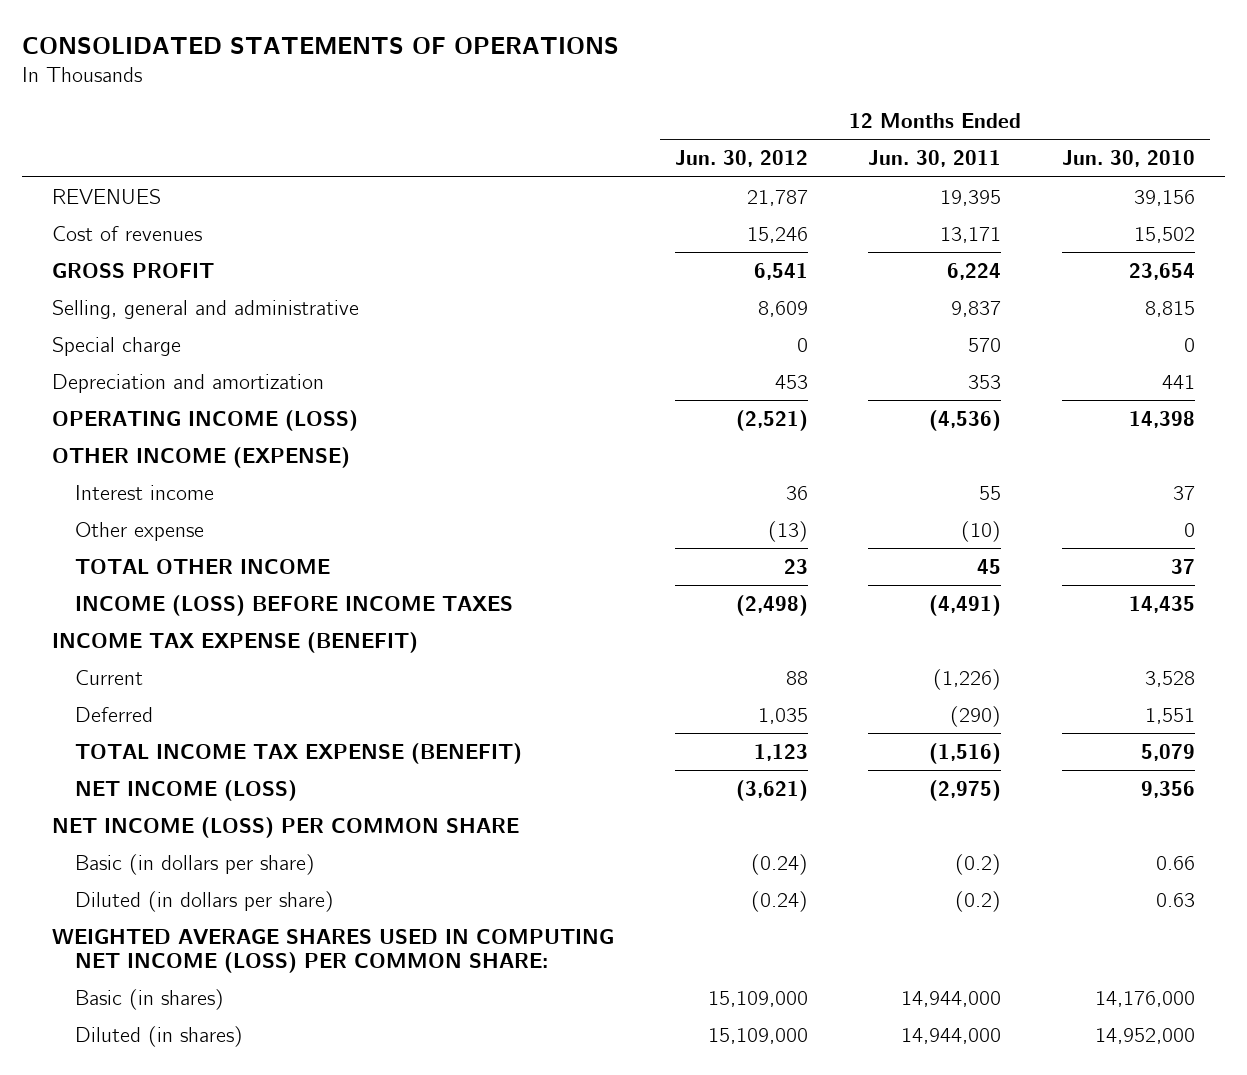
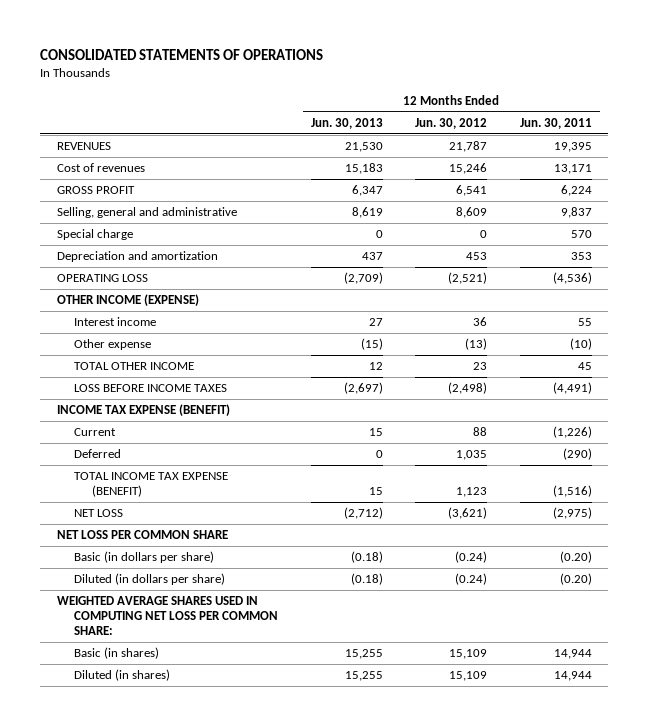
- | 12 Months Ended Jun. 30, 2012 | 12 Months Ended Jun. 30, 2011 | 12 Months Ended Jun. 30, 2010
+ | 12 Months Ended Jun. 30, 2013 | 12 Months Ended Jun. 30, 2012 | 12 Months Ended Jun. 30, 2011
- OPERATING INCOME (LOSS) | (2,521) | (4,536) | 14,398
+ OPERATING LOSS | (2,709) | (2,521) | (4,536)
- INCOME (LOSS) BEFORE INCOME TAXES | (2,498) | (4,491) | 14,435
+ LOSS BEFORE INCOME TAXES | (2,697) | (2,498) | (4,491)
- NET INCOME (LOSS) | (3,621) | (2,975) | 9,356
- NET INCOME (LOSS) PER COMMON SHARE
- Basic (in dollars per share) | (0.24) | (0.2) | 0.66
- Diluted (in dollars per share) | (0.24) | (0.2) | 0.63
- WEIGHTED AVERAGE SHARES USED IN COMPUTING NET INCOME (LOSS) PER COMMON SHARE:
- Basic (in shares) | 15,109,000 | 14,944,000 | 14,176,000
- Diluted (in shares) | 15,109,000 | 14,944,000 | 14,952,000
+ NET LOSS | (2,712) | (3,621) | (2,975)
+ NET LOSS PER COMMON SHARE
+ Basic (in dollars per share) | (0.18) | (0.24) | (0.20)
+ Diluted (in dollars per share) | (0.18) | (0.24) | (0.20)
+ WEIGHTED AVERAGE SHARES USED IN COMPUTING NET LOSS PER COMMON SHARE:
+ Basic (in shares) | 15,255 | 15,109 | 14,944
+ Diluted (in shares) | 15,255 | 15,109 | 14,944

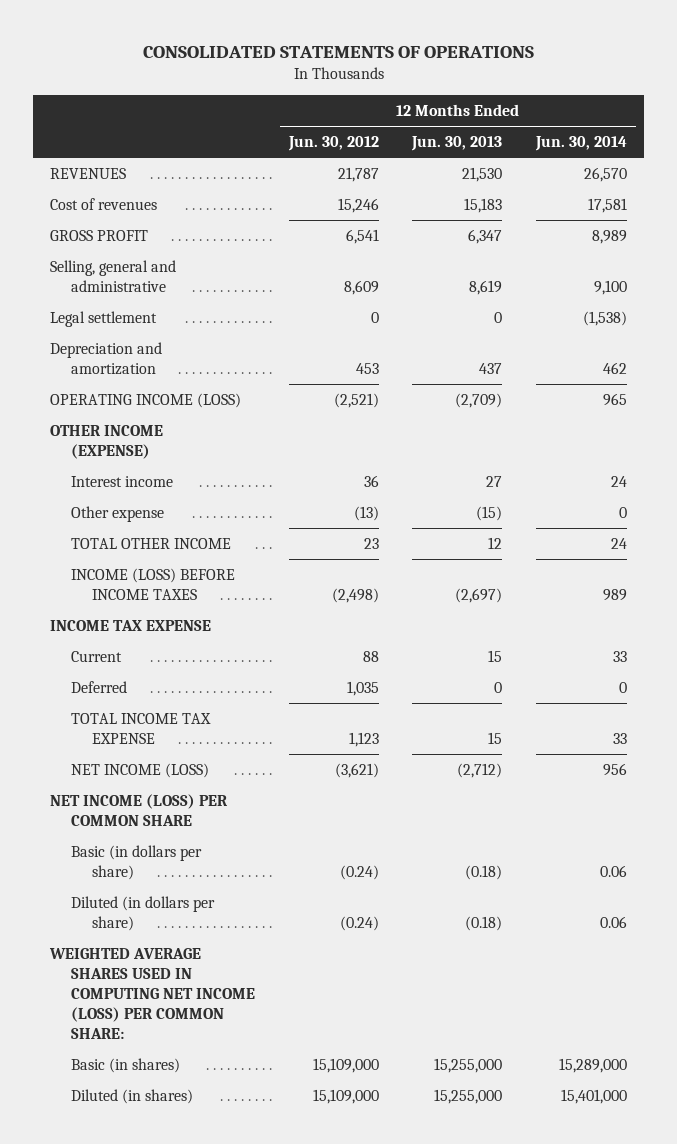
- | 12 Months Ended Jun. 30, 2013 | 12 Months Ended Jun. 30, 2012 | 12 Months Ended Jun. 30, 2011
+ | 12 Months Ended Jun. 30, 2012 | 12 Months Ended Jun. 30, 2013 | 12 Months Ended Jun. 30, 2014
- Special charge | 0 | 0 | 570
+ Legal settlement | 0 | 0 | (1,538)
- OPERATING LOSS | (2,709) | (2,521) | (4,536)
+ OPERATING INCOME (LOSS) | (2,521) | (2,709) | 965
- LOSS BEFORE INCOME TAXES | (2,697) | (2,498) | (4,491)
- INCOME TAX EXPENSE (BENEFIT)
+ INCOME (LOSS) BEFORE INCOME TAXES | (2,498) | (2,697) | 989
+ INCOME TAX EXPENSE
- TOTAL INCOME TAX EXPENSE (BENEFIT) | 15 | 1,123 | (1,516)
- NET LOSS | (2,712) | (3,621) | (2,975)
- NET LOSS PER COMMON SHARE
+ TOTAL INCOME TAX EXPENSE | 1,123 | 15 | 33
+ NET INCOME (LOSS) | (3,621) | (2,712) | 956
+ NET INCOME (LOSS) PER COMMON SHARE
- WEIGHTED AVERAGE SHARES USED IN COMPUTING NET LOSS PER COMMON SHARE:
- Basic (in shares) | 15,255 | 15,109 | 14,944
- Diluted (in shares) | 15,255 | 15,109 | 14,944
+ WEIGHTED AVERAGE SHARES USED IN COMPUTING NET INCOME (LOSS) PER COMMON SHARE:
+ Basic (in shares) | 15,109,000 | 15,255,000 | 15,289,000
+ Diluted (in shares) | 15,109,000 | 15,255,000 | 15,401,000

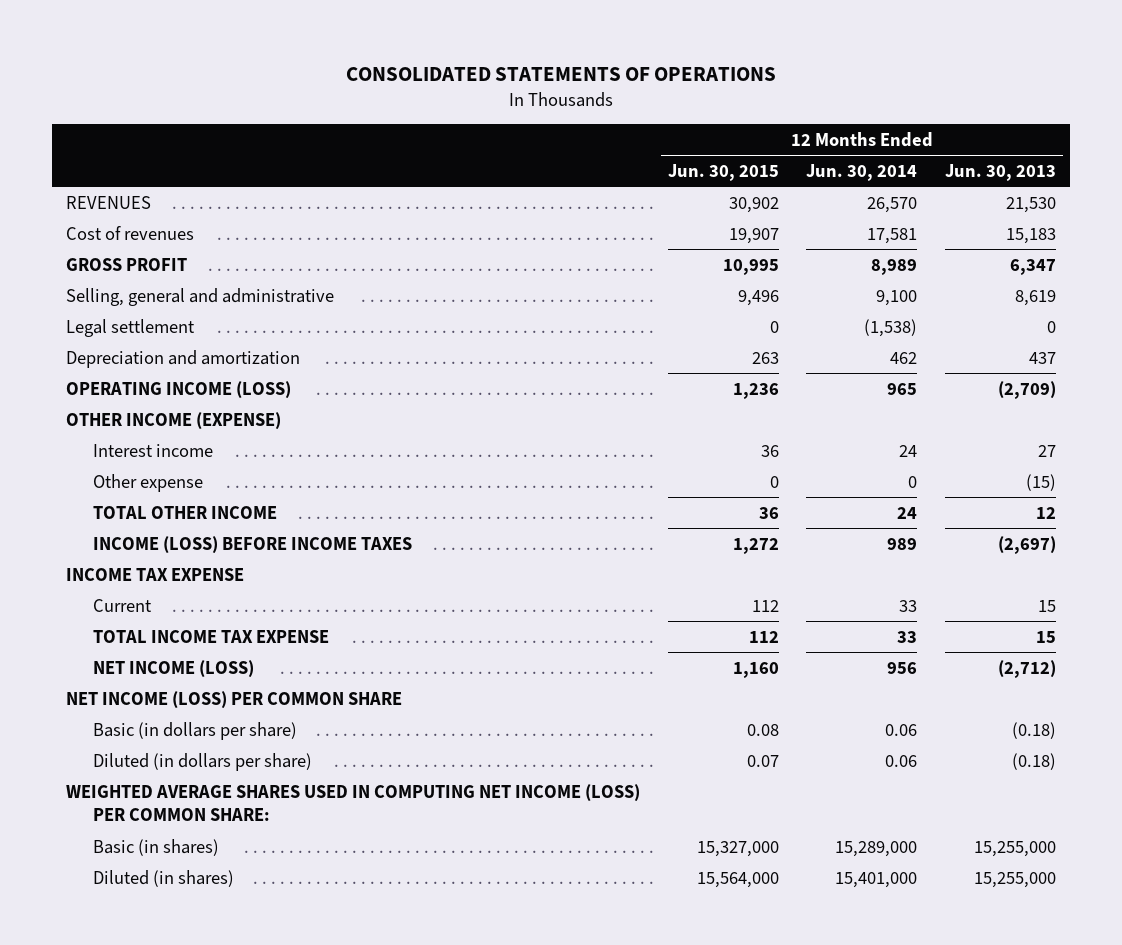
- | 12 Months Ended Jun. 30, 2012 | 12 Months Ended Jun. 30, 2013 | 12 Months Ended Jun. 30, 2014
+ | 12 Months Ended Jun. 30, 2015 | 12 Months Ended Jun. 30, 2014 | 12 Months Ended Jun. 30, 2013
- Deferred | 1,035 | 0 | 0

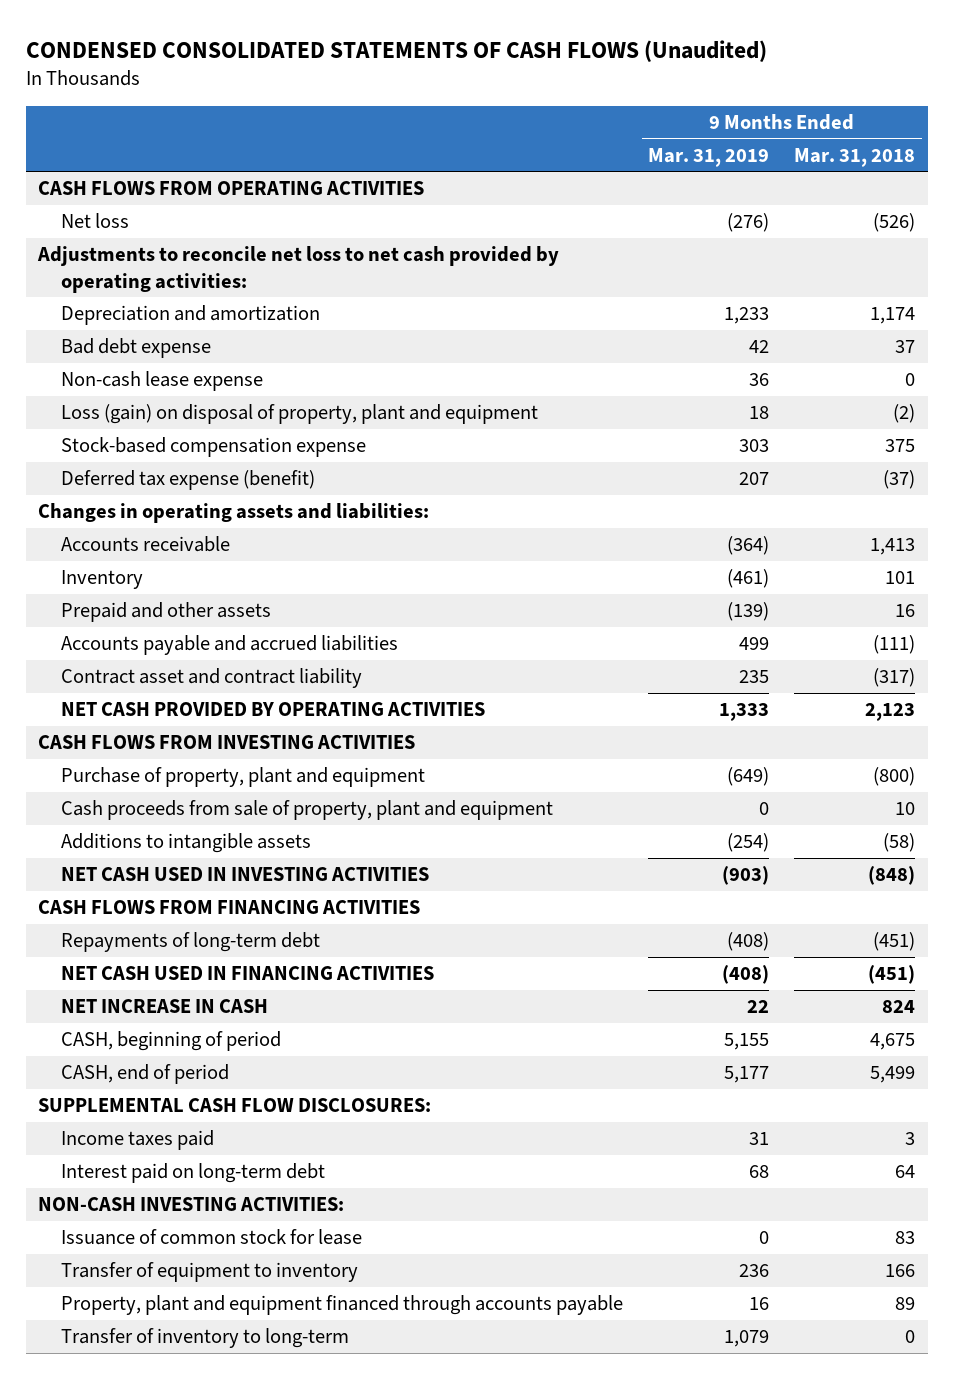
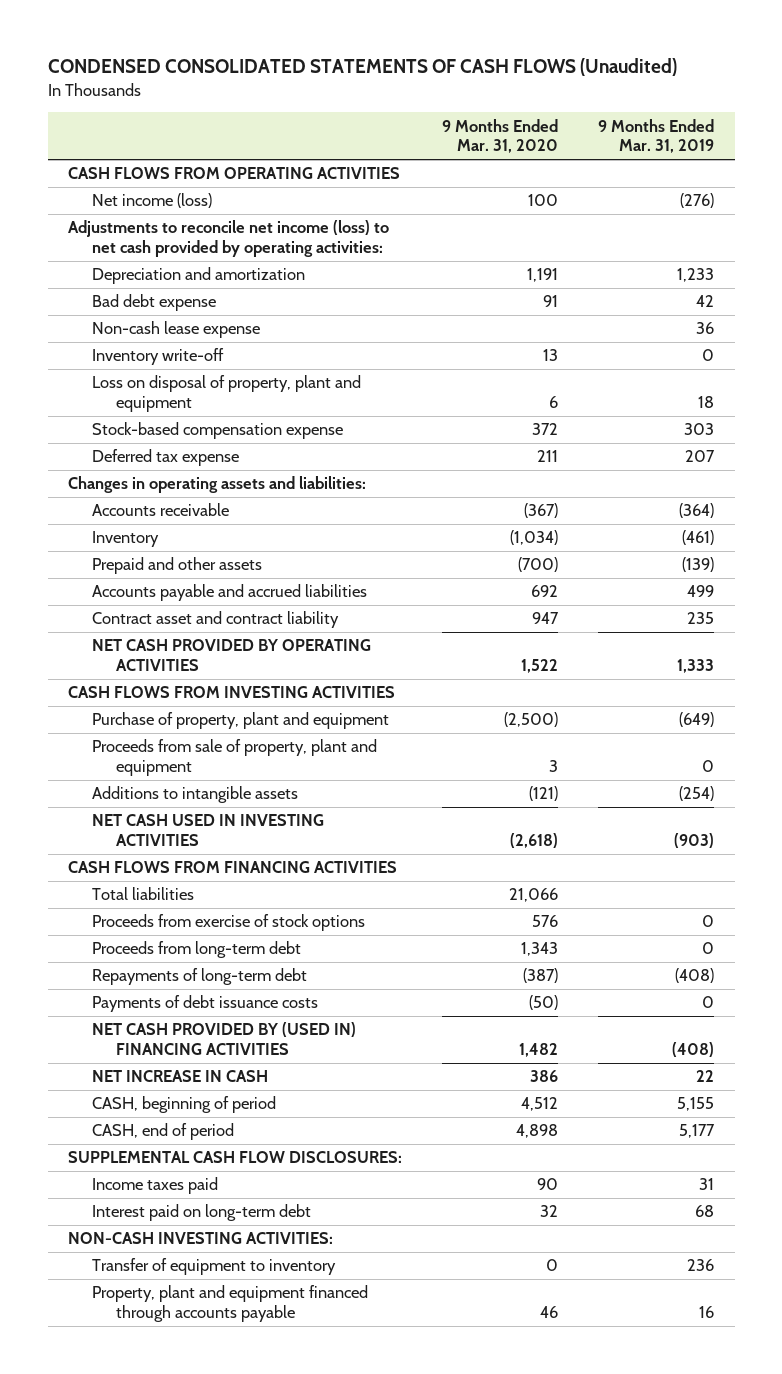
- | 9 Months Ended Mar. 31, 2019 | 9 Months Ended Mar. 31, 2018
+ | 9 Months Ended Mar. 31, 2020 | 9 Months Ended Mar. 31, 2019
- Net loss | (276) | (526)
- Adjustments to reconcile net loss to net cash provided by operating activities:
+ Net income (loss) | 100 | (276)
+ Adjustments to reconcile net income (loss) to net cash provided by operating activities:
- Loss (gain) on disposal of property, plant and equipment | 18 | (2)
+ Inventory write-off | 13 | 0
+ Loss on disposal of property, plant and equipment | 6 | 18
- Deferred tax expense (benefit) | 207 | (37)
+ Deferred tax expense | 211 | 207
- Cash proceeds from sale of property, plant and equipment | 0 | 10
+ Proceeds from sale of property, plant and equipment | 3 | 0
+ Total liabilities | 21,066 |
+ Proceeds from exercise of stock options | 576 | 0
+ Proceeds from long-term debt | 1,343 | 0
- NET CASH USED IN FINANCING ACTIVITIES | (408) | (451)
+ Payments of debt issuance costs | (50) | 0
+ NET CASH PROVIDED BY (USED IN) FINANCING ACTIVITIES | 1,482 | (408)
- Issuance of common stock for lease | 0 | 83
- Transfer of inventory to long-term | 1,079 | 0

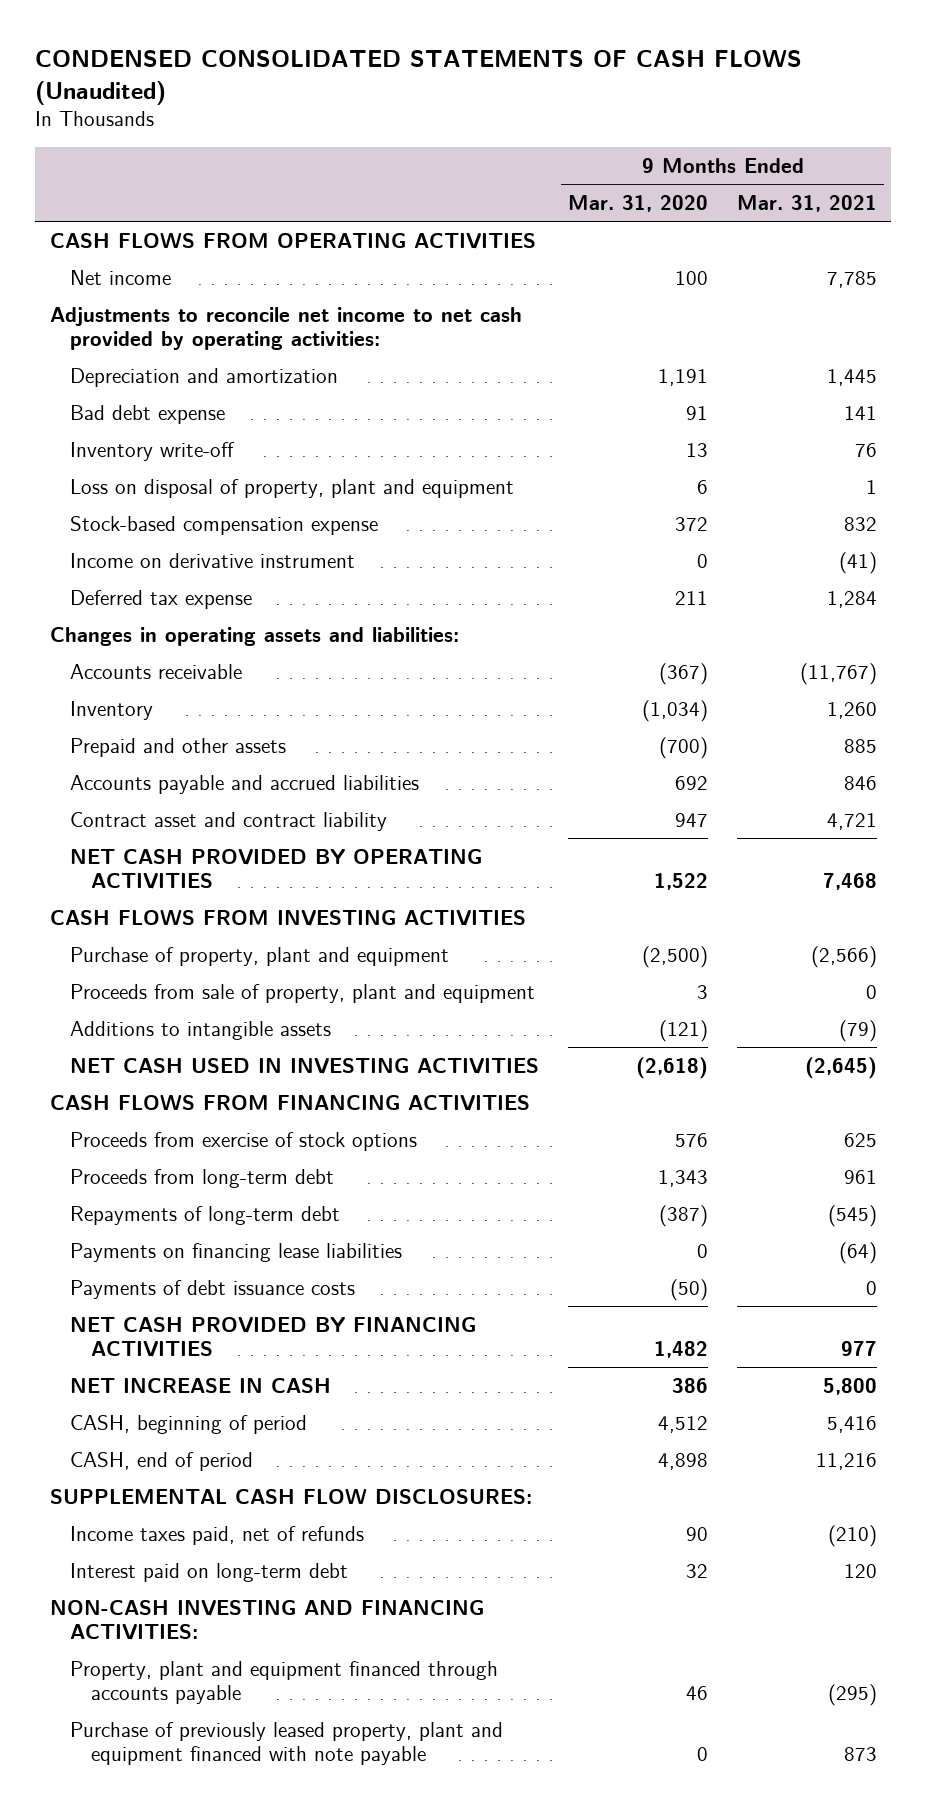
- | 9 Months Ended Mar. 31, 2020 | 9 Months Ended Mar. 31, 2019
+ | 9 Months Ended Mar. 31, 2020 | 9 Months Ended Mar. 31, 2021
- Net income (loss) | 100 | (276)
- Adjustments to reconcile net income (loss) to net cash provided by operating activities:
+ Net income | 100 | 7,785
+ Adjustments to reconcile net income to net cash provided by operating activities:
- Non-cash lease expense | | 36
+ Income on derivative instrument | 0 | (41)
- Total liabilities | 21,066 |
+ Payments on financing lease liabilities | 0 | (64)
- NET CASH PROVIDED BY (USED IN) FINANCING ACTIVITIES | 1,482 | (408)
+ NET CASH PROVIDED BY FINANCING ACTIVITIES | 1,482 | 977
- Income taxes paid | 90 | 31
+ Income taxes paid, net of refunds | 90 | (210)
- NON-CASH INVESTING ACTIVITIES:
- Transfer of equipment to inventory | 0 | 236
+ NON-CASH INVESTING AND FINANCING ACTIVITIES:
+ Purchase of previously leased property, plant and equipment financed with note payable | 0 | 873

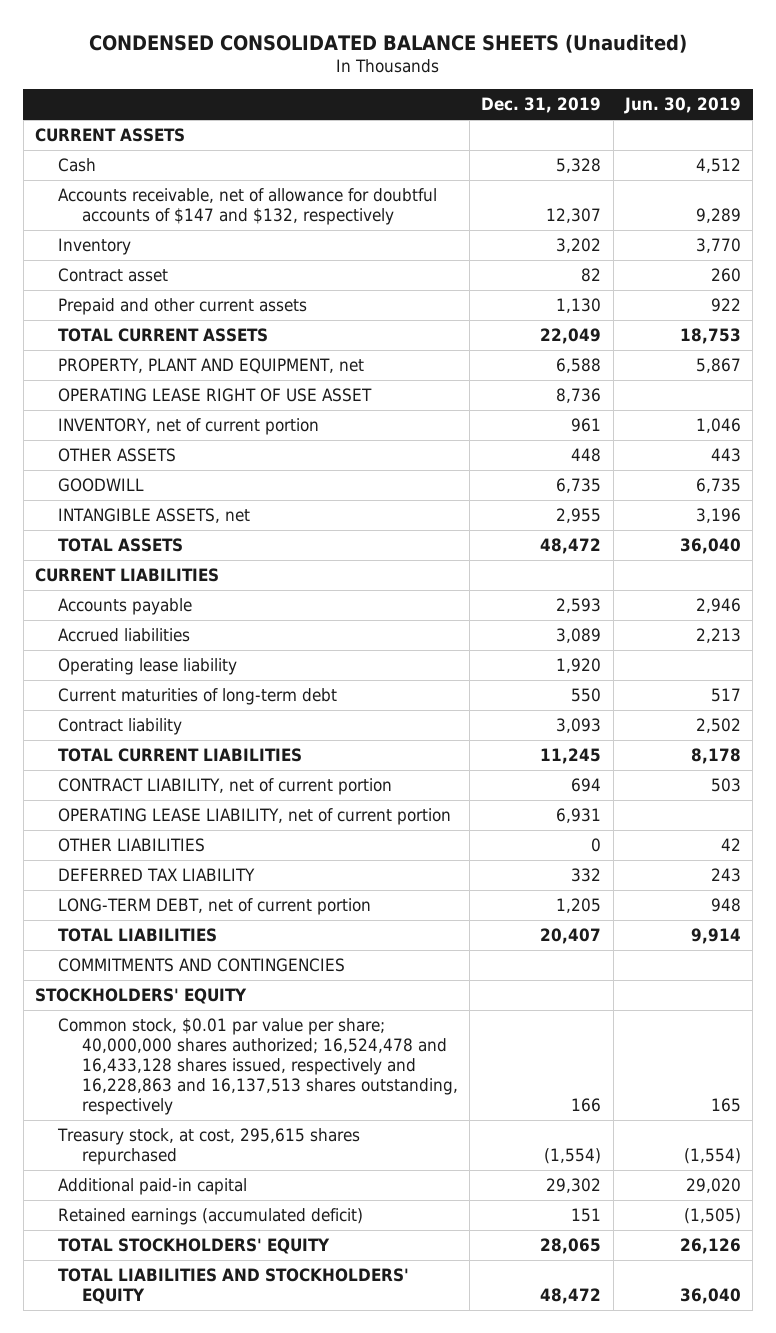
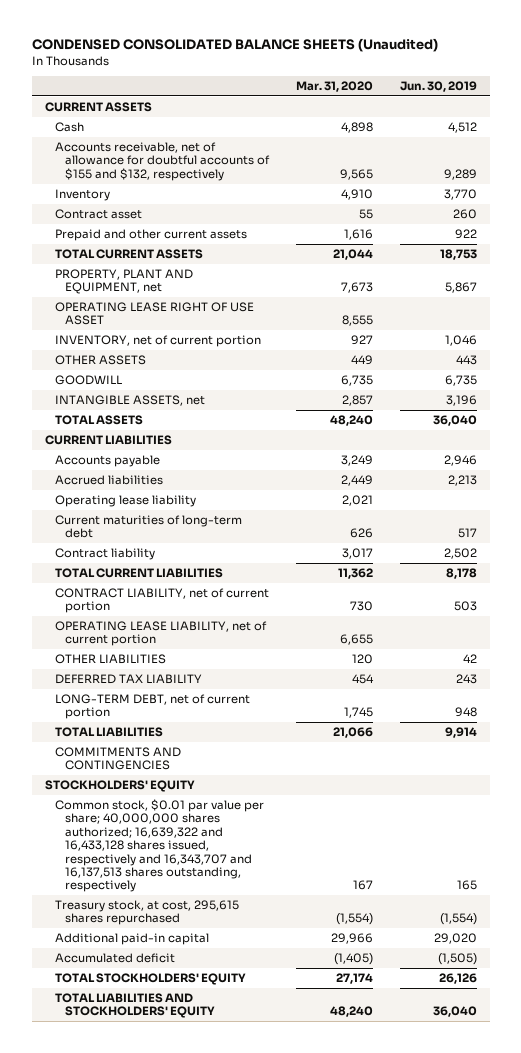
- | Dec. 31, 2019 | Jun. 30, 2019
+ | Mar. 31, 2020 | Jun. 30, 2019
- Accounts receivable, net of allowance for doubtful accounts of $147 and $132, respectively | 12,307 | 9,289
+ Accounts receivable, net of allowance for doubtful accounts of $155 and $132, respectively | 9,565 | 9,289
- Common stock, $0.01 par value per share; 40,000,000 shares authorized; 16,524,478 and 16,433,128 shares issued, respectively and 16,228,863 and 16,137,513 shares outstanding, respectively | 166 | 165
+ Common stock, $0.01 par value per share; 40,000,000 shares authorized; 16,639,322 and 16,433,128 shares issued, respectively and 16,343,707 and 16,137,513 shares outstanding, respectively | 167 | 165
- Retained earnings (accumulated deficit) | 151 | (1,505)
+ Accumulated deficit | (1,405) | (1,505)

